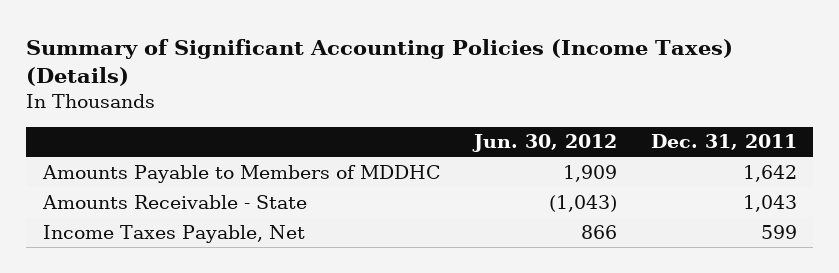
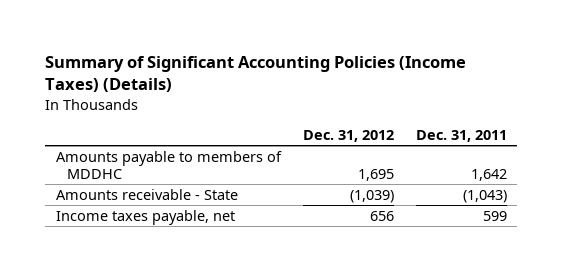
- | Jun. 30, 2012 | Dec. 31, 2011
+ | Dec. 31, 2012 | Dec. 31, 2011
- Amounts Payable to Members of MDDHC | 1,909 | 1,642
- Amounts Receivable - State | (1,043) | 1,043
- Income Taxes Payable, Net | 866 | 599
+ Amounts payable to members of MDDHC | 1,695 | 1,642
+ Amounts receivable - State | (1,039) | (1,043)
+ Income taxes payable, net | 656 | 599

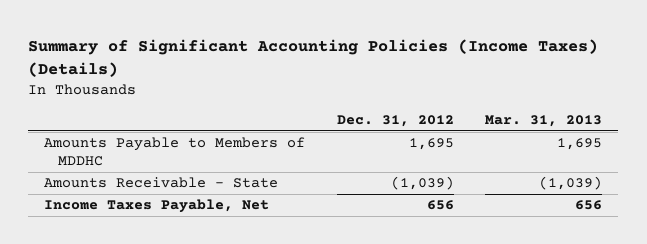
- | Dec. 31, 2012 | Dec. 31, 2011
+ | Dec. 31, 2012 | Mar. 31, 2013
- Amounts payable to members of MDDHC | 1,695 | 1,642
- Amounts receivable - State | (1,039) | (1,043)
- Income taxes payable, net | 656 | 599
+ Amounts Payable to Members of MDDHC | 1,695 | 1,695
+ Amounts Receivable - State | (1,039) | (1,039)
+ Income Taxes Payable, Net | 656 | 656

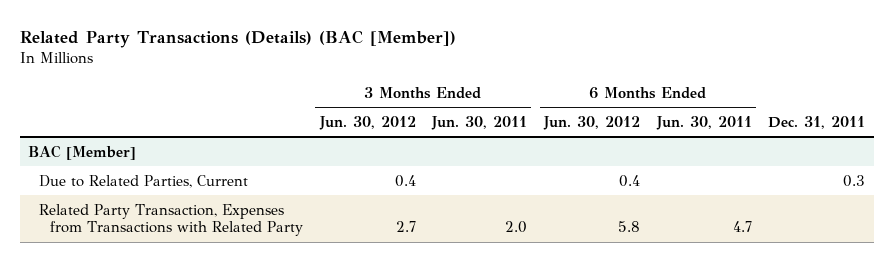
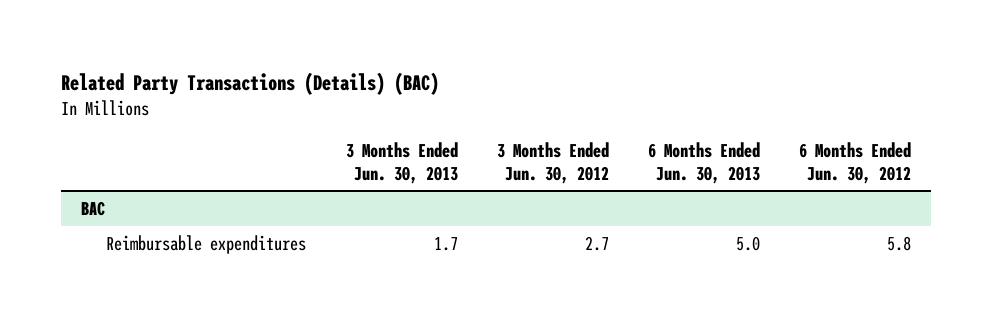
- Related Party Transactions (Details) (BAC [Member])
+ Related Party Transactions (Details) (BAC)
- | 3 Months Ended Jun. 30, 2012 | 3 Months Ended Jun. 30, 2011 | 6 Months Ended Jun. 30, 2012 | 6 Months Ended Jun. 30, 2011 | Dec. 31, 2011
+ | 3 Months Ended Jun. 30, 2013 | 3 Months Ended Jun. 30, 2012 | 6 Months Ended Jun. 30, 2013 | 6 Months Ended Jun. 30, 2012
- BAC [Member]
- Due to Related Parties, Current | 0.4 | | 0.4 | | 0.3
- Related Party Transaction, Expenses from Transactions with Related Party | 2.7 | 2.0 | 5.8 | 4.7 |
+ BAC
+ Reimbursable expenditures | 1.7 | 2.7 | 5.0 | 5.8

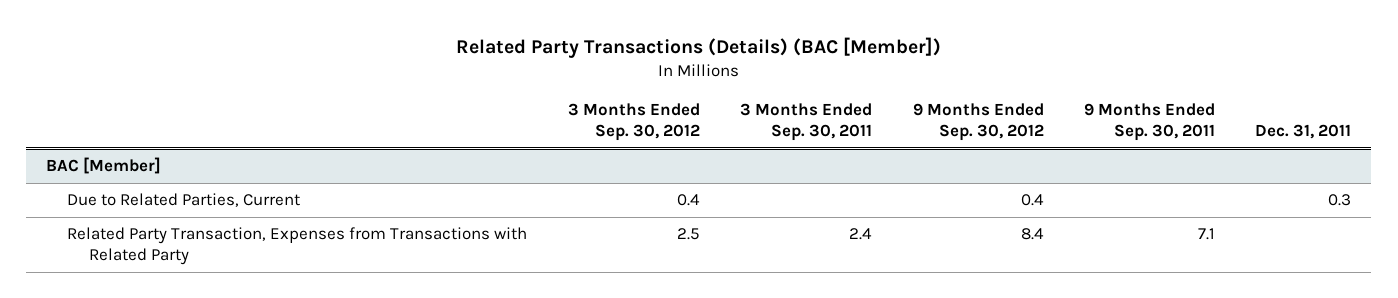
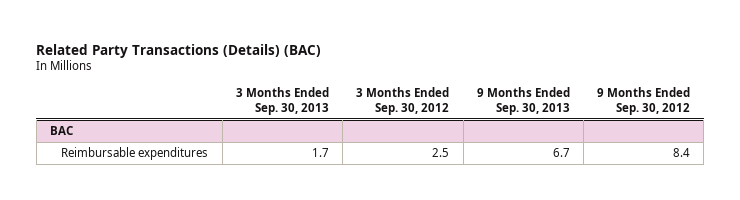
- Related Party Transactions (Details) (BAC [Member])
+ Related Party Transactions (Details) (BAC)
- | 3 Months Ended Sep. 30, 2012 | 3 Months Ended Sep. 30, 2011 | 9 Months Ended Sep. 30, 2012 | 9 Months Ended Sep. 30, 2011 | Dec. 31, 2011
+ | 3 Months Ended Sep. 30, 2013 | 3 Months Ended Sep. 30, 2012 | 9 Months Ended Sep. 30, 2013 | 9 Months Ended Sep. 30, 2012
- BAC [Member]
- Due to Related Parties, Current | 0.4 | | 0.4 | | 0.3
- Related Party Transaction, Expenses from Transactions with Related Party | 2.5 | 2.4 | 8.4 | 7.1 |
+ BAC
+ Reimbursable expenditures | 1.7 | 2.5 | 6.7 | 8.4

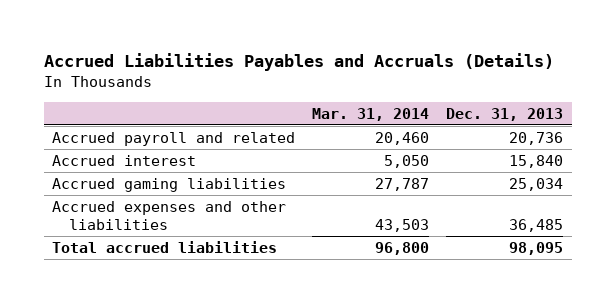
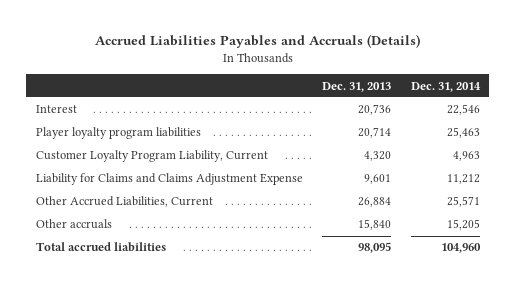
- | Mar. 31, 2014 | Dec. 31, 2013
+ | Dec. 31, 2013 | Dec. 31, 2014
- Accrued payroll and related | 20,460 | 20,736
- Accrued interest | 5,050 | 15,840
- Accrued gaming liabilities | 27,787 | 25,034
- Accrued expenses and other liabilities | 43,503 | 36,485
+ Interest | 20,736 | 22,546
+ Player loyalty program liabilities | 20,714 | 25,463
+ Customer Loyalty Program Liability, Current | 4,320 | 4,963
+ Liability for Claims and Claims Adjustment Expense | 9,601 | 11,212
+ Other Accrued Liabilities, Current | 26,884 | 25,571
+ Other accruals | 15,840 | 15,205

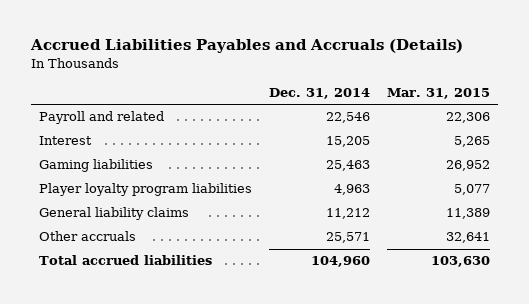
- | Dec. 31, 2013 | Dec. 31, 2014
+ | Dec. 31, 2014 | Mar. 31, 2015
- Interest | 20,736 | 22,546
- Player loyalty program liabilities | 20,714 | 25,463
- Customer Loyalty Program Liability, Current | 4,320 | 4,963
- Liability for Claims and Claims Adjustment Expense | 9,601 | 11,212
- Other Accrued Liabilities, Current | 26,884 | 25,571
- Other accruals | 15,840 | 15,205
+ Payroll and related | 22,546 | 22,306
+ Interest | 15,205 | 5,265
+ Gaming liabilities | 25,463 | 26,952
+ Player loyalty program liabilities | 4,963 | 5,077
+ General liability claims | 11,212 | 11,389
+ Other accruals | 25,571 | 32,641

